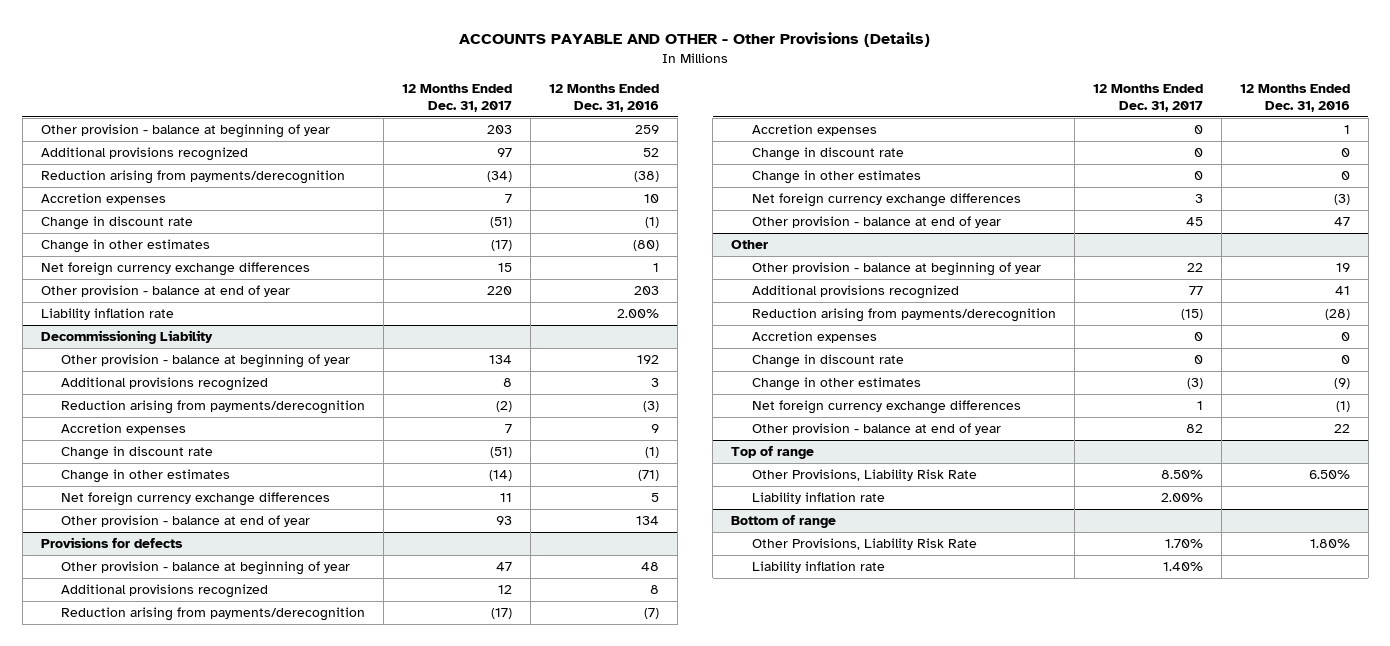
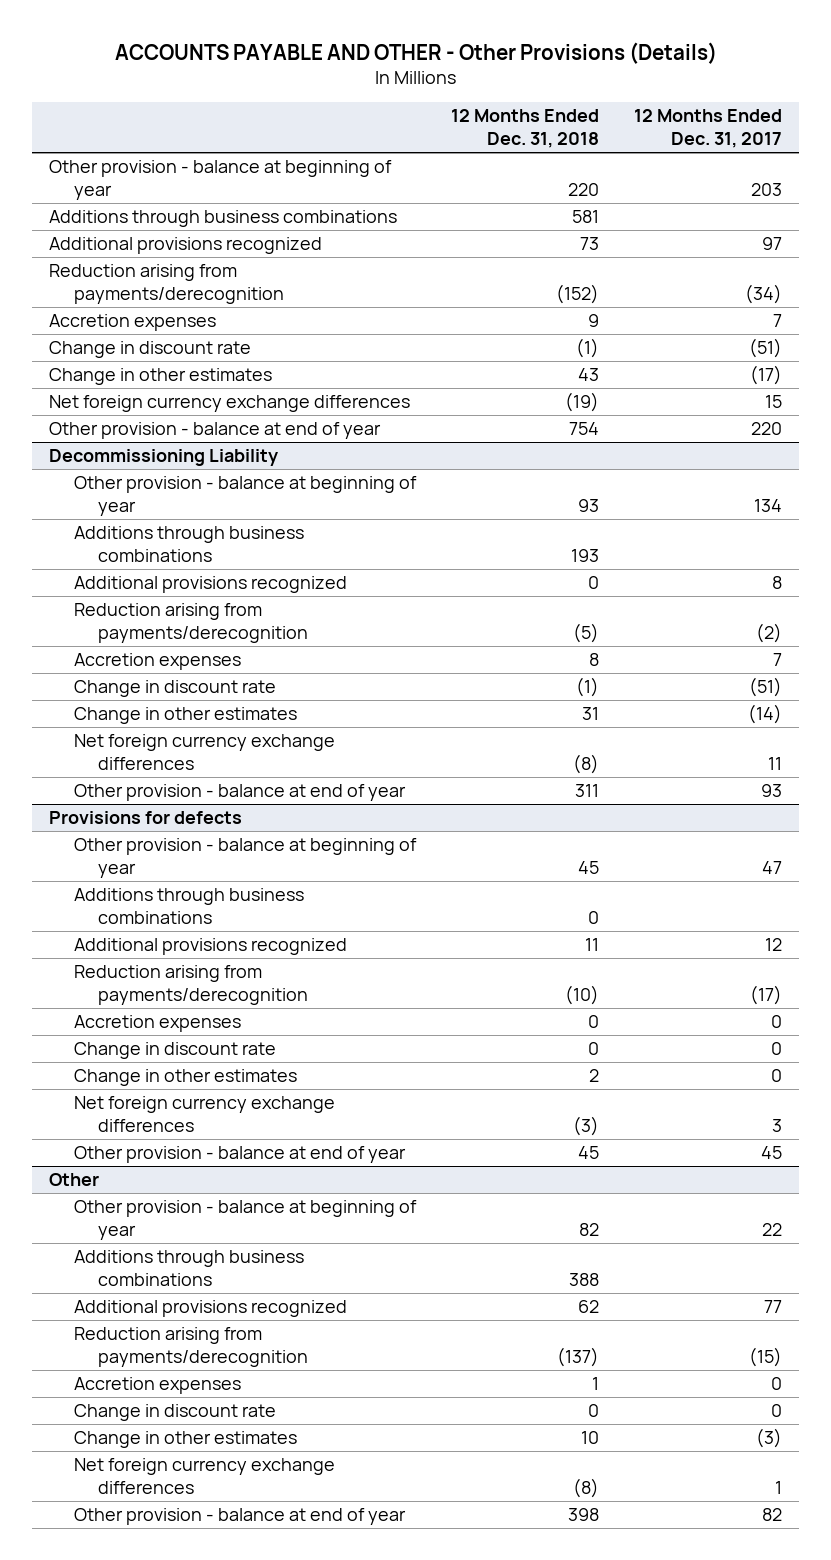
- | 12 Months Ended Dec. 31, 2017 | 12 Months Ended Dec. 31, 2016
+ | 12 Months Ended Dec. 31, 2018 | 12 Months Ended Dec. 31, 2017
+ Additions through business combinations | 581 |
- Liability inflation rate | | 2.00%
@ Decommissioning Liability
+ Additions through business combinations | 193 |
@ Provisions for defects
+ Additions through business combinations | 0 |
@ Other
+ Additions through business combinations | 388 |
- Top of range
- Other Provisions, Liability Risk Rate | 8.50% | 6.50%
- Liability inflation rate | 2.00% |
- Bottom of range
- Other Provisions, Liability Risk Rate | 1.70% | 1.80%
- Liability inflation rate | 1.40% |

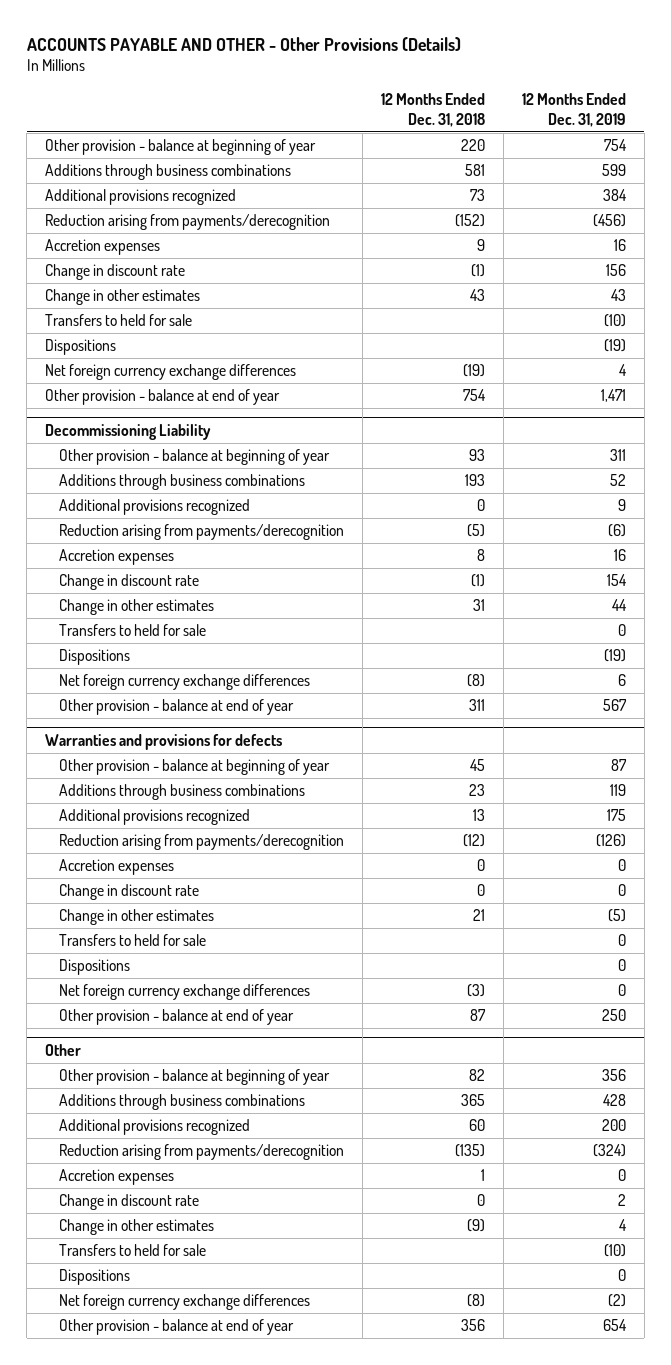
- | 12 Months Ended Dec. 31, 2018 | 12 Months Ended Dec. 31, 2017
+ | 12 Months Ended Dec. 31, 2018 | 12 Months Ended Dec. 31, 2019
+ Transfers to held for sale | | (10)
+ Dispositions | | (19)
@ Decommissioning Liability
+ Transfers to held for sale | | 0
+ Dispositions | | (19)
- Provisions for defects
+ Warranties and provisions for defects
- Additions through business combinations | 0 |
- Additional provisions recognized | 11 | 12
- Reduction arising from payments/derecognition | (10) | (17)
+ Additions through business combinations | 23 | 119
+ Additional provisions recognized | 13 | 175
+ Reduction arising from payments/derecognition | (12) | (126)
- Change in other estimates | 2 | 0
+ Change in other estimates | 21 | (5)
+ Transfers to held for sale | | 0
+ Dispositions | | 0
- Other provision - balance at end of year | 45 | 45
+ Other provision - balance at end of year | 87 | 250
@ Other
- Additions through business combinations | 388 |
- Additional provisions recognized | 62 | 77
- Reduction arising from payments/derecognition | (137) | (15)
+ Additions through business combinations | 365 | 428
+ Additional provisions recognized | 60 | 200
+ Reduction arising from payments/derecognition | (135) | (324)
- Change in other estimates | 10 | (3)
+ Change in other estimates | (9) | 4
+ Transfers to held for sale | | (10)
+ Dispositions | | 0
- Other provision - balance at end of year | 398 | 82
+ Other provision - balance at end of year | 356 | 654

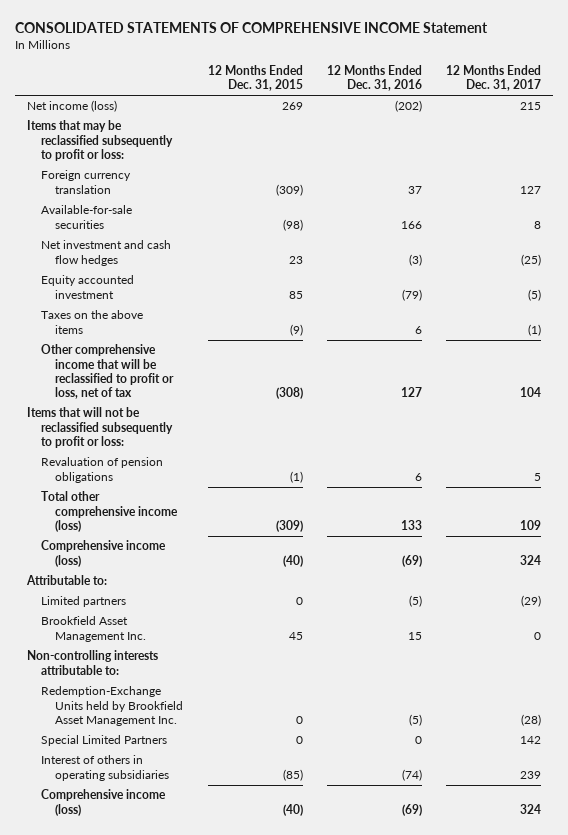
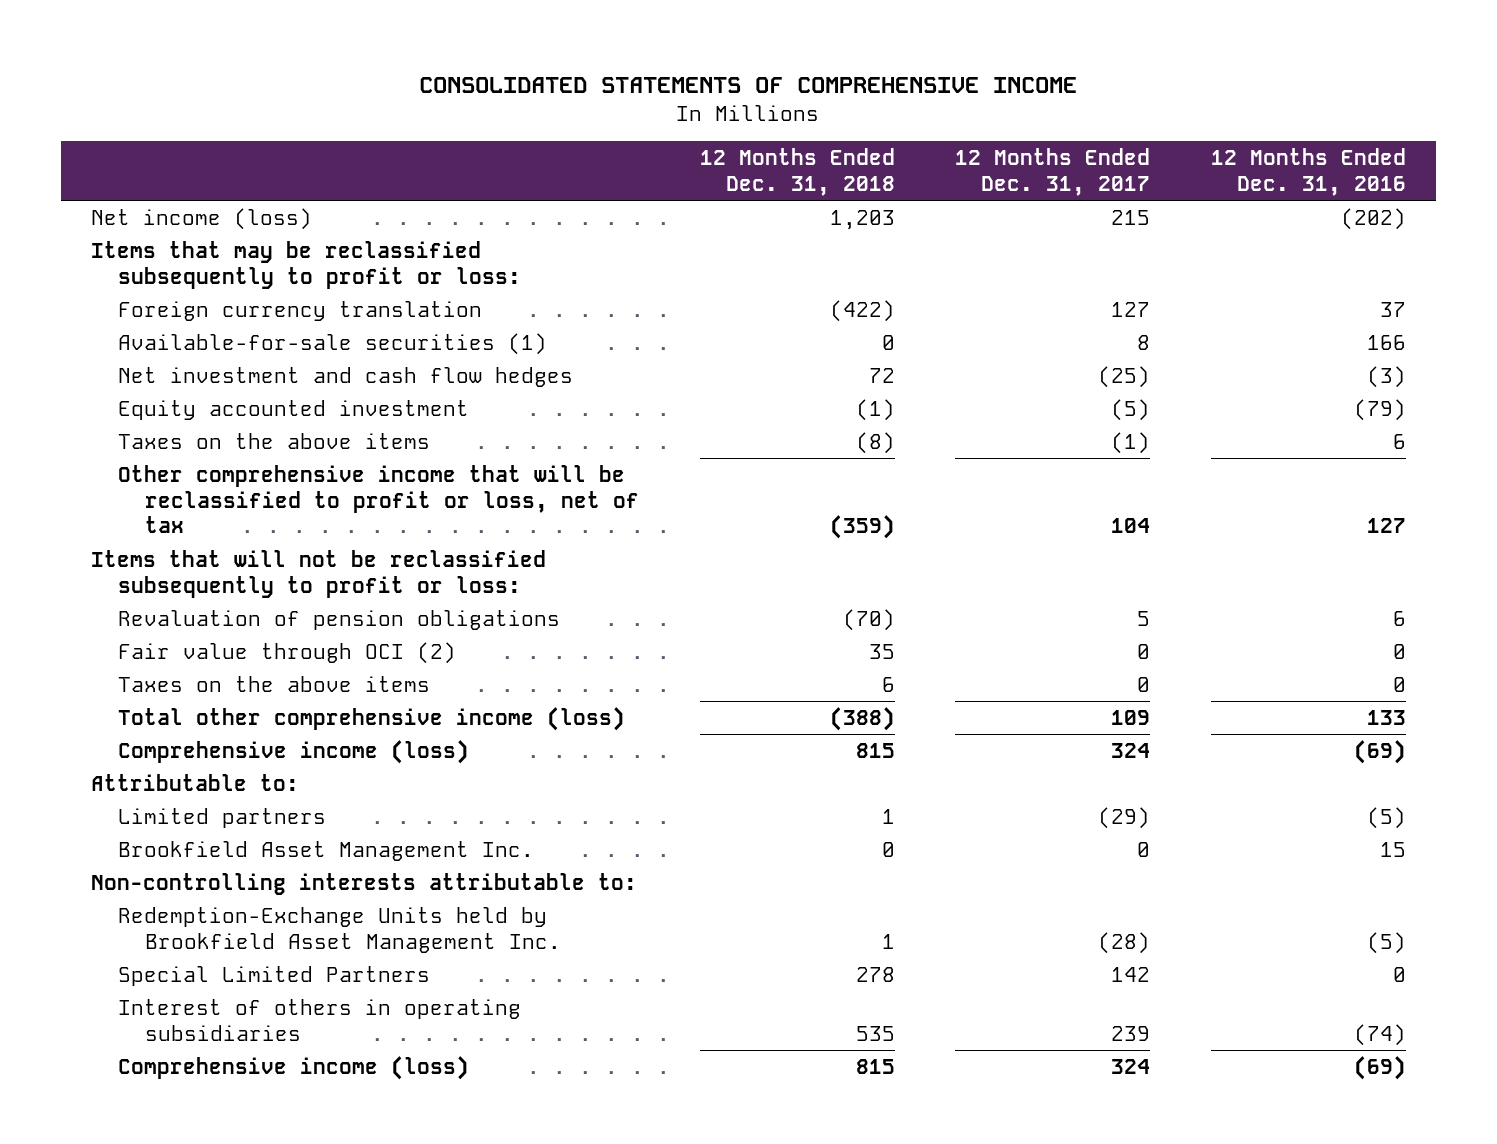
- CONSOLIDATED STATEMENTS OF COMPREHENSIVE INCOME Statement
+ CONSOLIDATED STATEMENTS OF COMPREHENSIVE INCOME
- | 12 Months Ended Dec. 31, 2015 | 12 Months Ended Dec. 31, 2016 | 12 Months Ended Dec. 31, 2017
+ | 12 Months Ended Dec. 31, 2018 | 12 Months Ended Dec. 31, 2017 | 12 Months Ended Dec. 31, 2016
- Available-for-sale securities | (98) | 166 | 8
+ Available-for-sale securities (1) | 0 | 8 | 166
+ Fair value through OCI (2) | 35 | 0 | 0
+ Taxes on the above items | 6 | 0 | 0

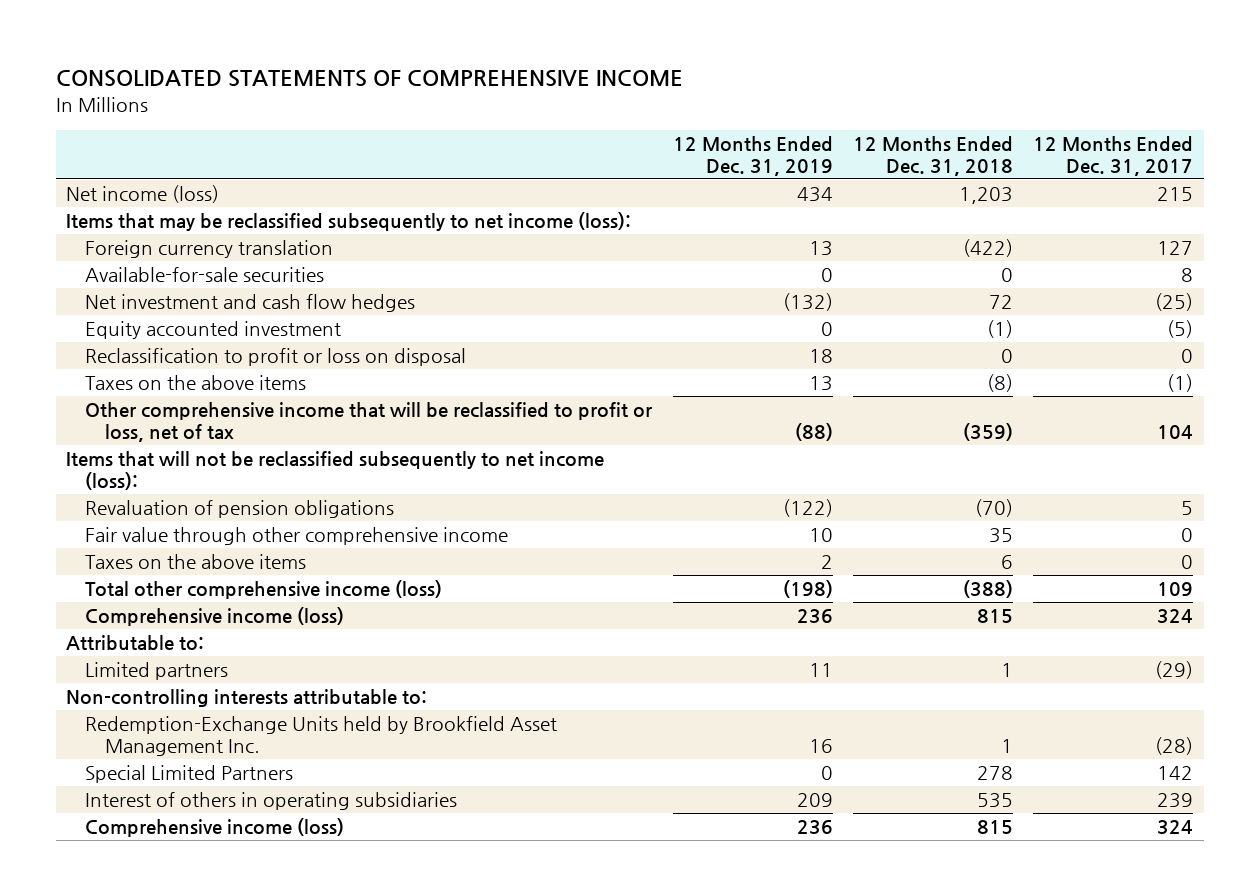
- | 12 Months Ended Dec. 31, 2018 | 12 Months Ended Dec. 31, 2017 | 12 Months Ended Dec. 31, 2016
+ | 12 Months Ended Dec. 31, 2019 | 12 Months Ended Dec. 31, 2018 | 12 Months Ended Dec. 31, 2017
- Items that may be reclassified subsequently to profit or loss:
+ Items that may be reclassified subsequently to net income (loss):
- Available-for-sale securities (1) | 0 | 8 | 166
+ Available-for-sale securities | 0 | 0 | 8
+ Reclassification to profit or loss on disposal | 18 | 0 | 0
- Items that will not be reclassified subsequently to profit or loss:
+ Items that will not be reclassified subsequently to net income (loss):
- Fair value through OCI (2) | 35 | 0 | 0
+ Fair value through other comprehensive income | 10 | 35 | 0
- Brookfield Asset Management Inc. | 0 | 0 | 15

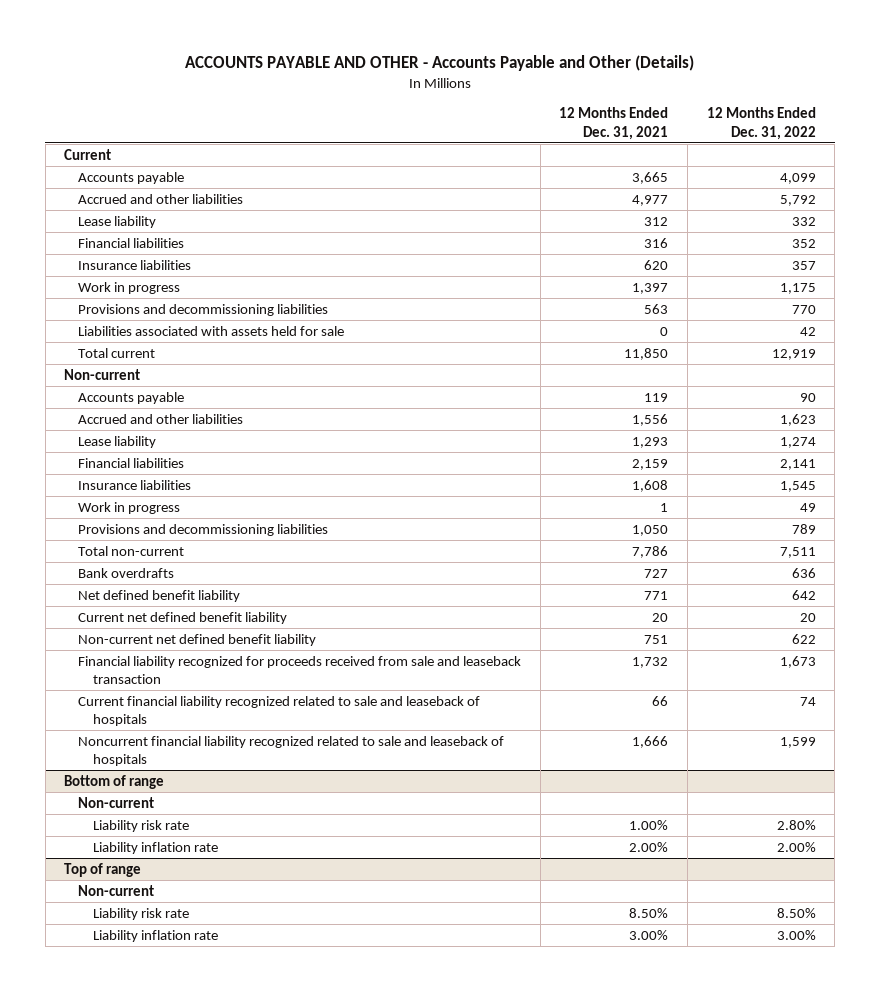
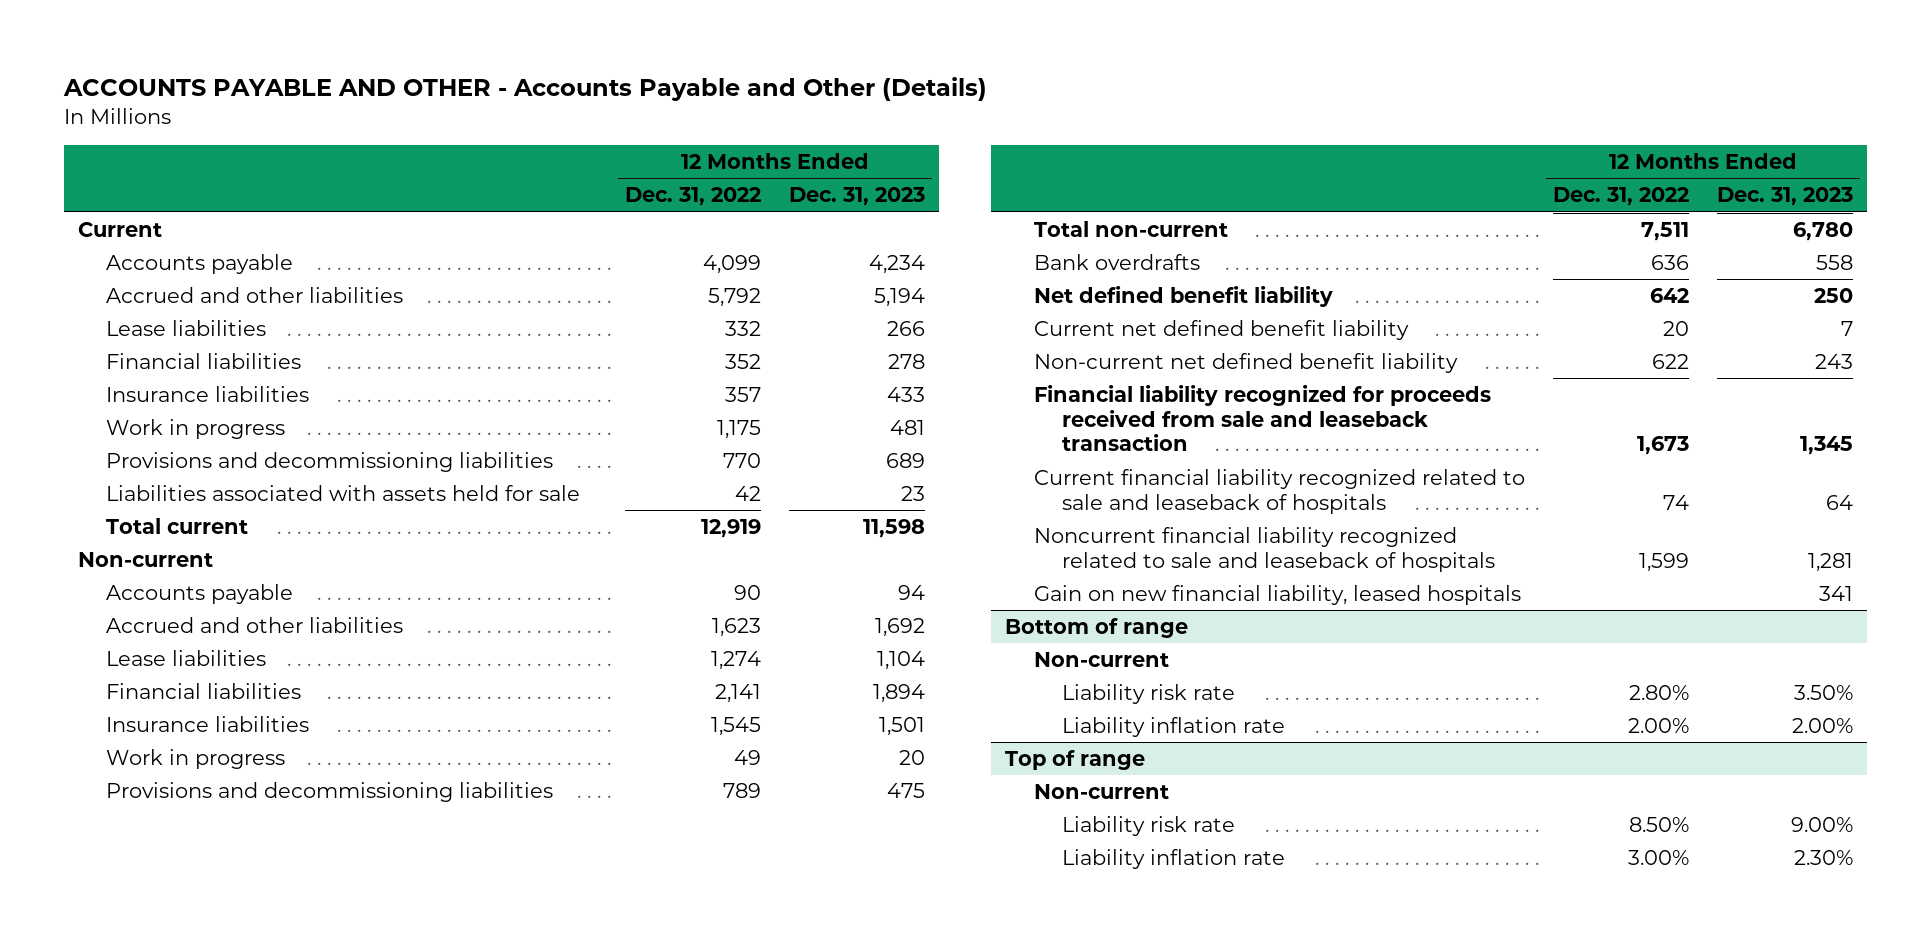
- | 12 Months Ended Dec. 31, 2021 | 12 Months Ended Dec. 31, 2022
+ | 12 Months Ended Dec. 31, 2022 | 12 Months Ended Dec. 31, 2023
- Lease liability | 312 | 332
+ Lease liabilities | 332 | 266
- Lease liability | 1,293 | 1,274
+ Lease liabilities | 1,274 | 1,104
+ Gain on new financial liability, leased hospitals | | 341

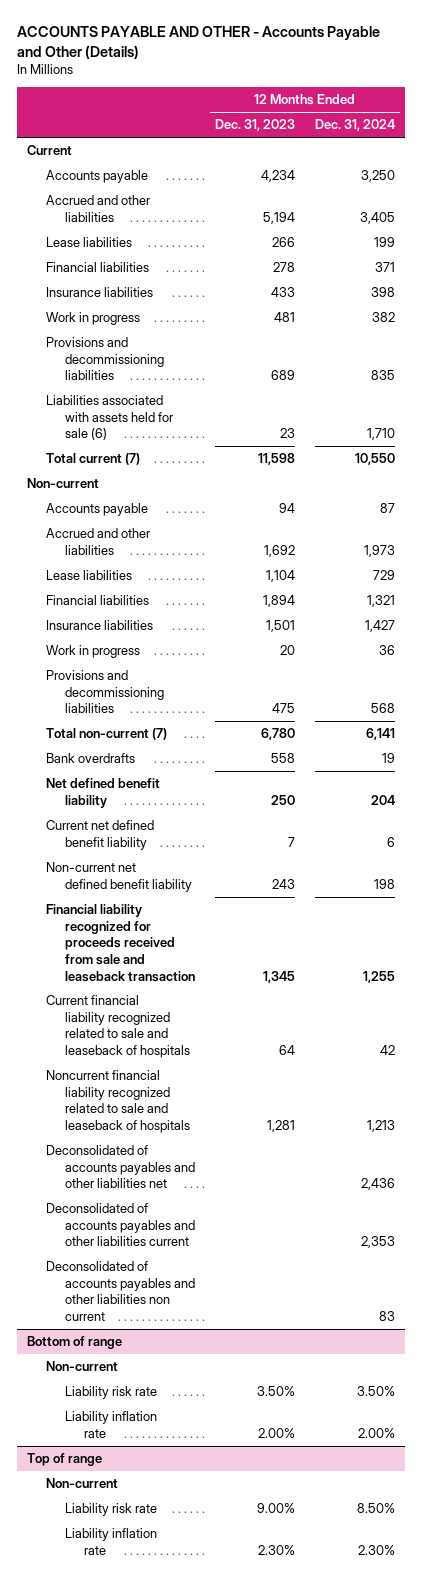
- | 12 Months Ended Dec. 31, 2022 | 12 Months Ended Dec. 31, 2023
+ | 12 Months Ended Dec. 31, 2023 | 12 Months Ended Dec. 31, 2024
- Liabilities associated with assets held for sale | 42 | 23
- Total current | 12,919 | 11,598
+ Liabilities associated with assets held for sale (6) | 23 | 1,710
+ Total current (7) | 11,598 | 10,550
- Total non-current | 7,511 | 6,780
+ Total non-current (7) | 6,780 | 6,141
- Gain on new financial liability, leased hospitals | | 341
+ Deconsolidated of accounts payables and other liabilities net | | 2,436
+ Deconsolidated of accounts payables and other liabilities current | | 2,353
+ Deconsolidated of accounts payables and other liabilities non current | | 83

